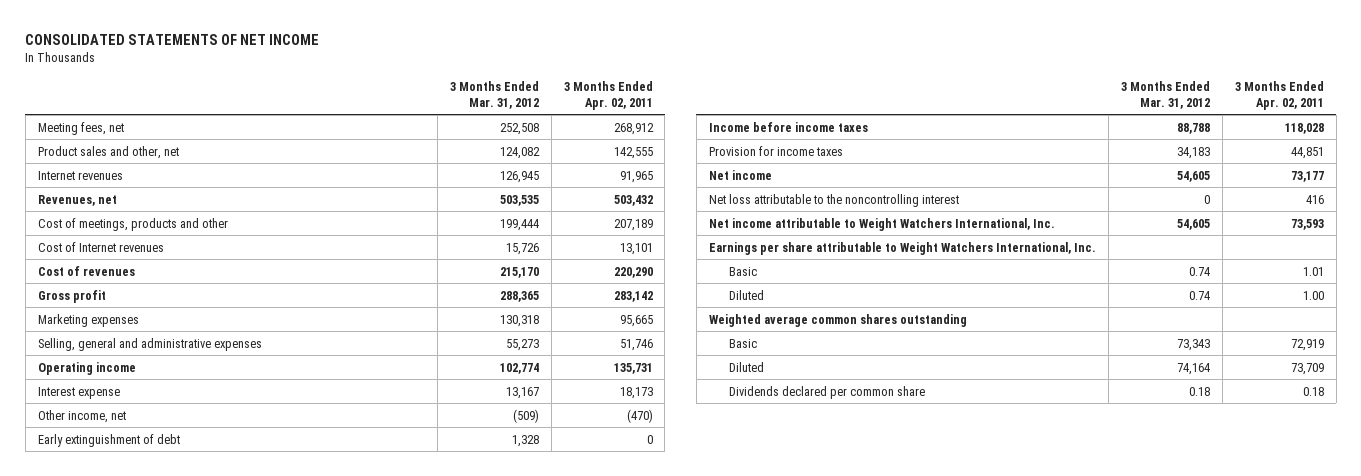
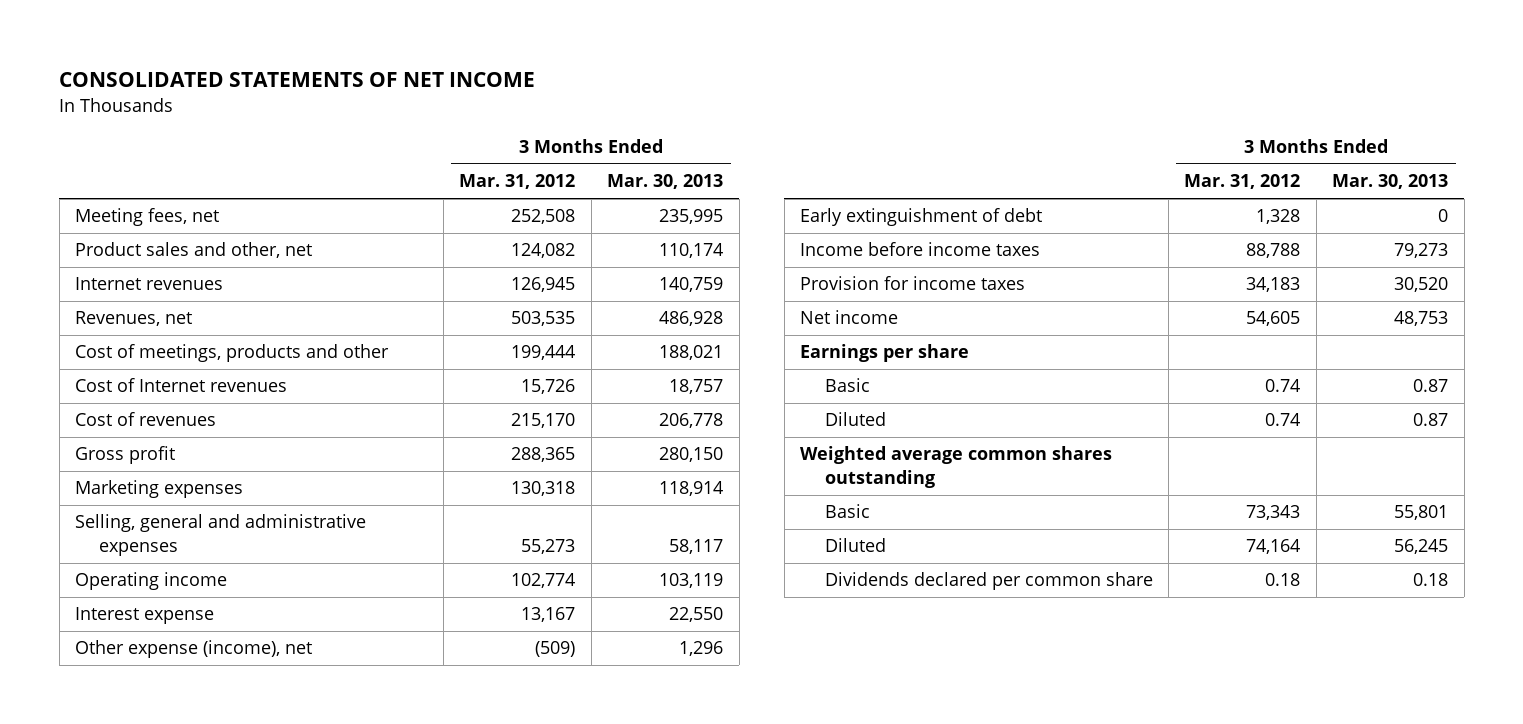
- | 3 Months Ended Mar. 31, 2012 | 3 Months Ended Apr. 02, 2011
+ | 3 Months Ended Mar. 31, 2012 | 3 Months Ended Mar. 30, 2013
- Other income, net | (509) | (470)
+ Other expense (income), net | (509) | 1,296
- Net loss attributable to the noncontrolling interest | 0 | 416
- Net income attributable to Weight Watchers International, Inc. | 54,605 | 73,593
- Earnings per share attributable to Weight Watchers International, Inc.
+ Earnings per share

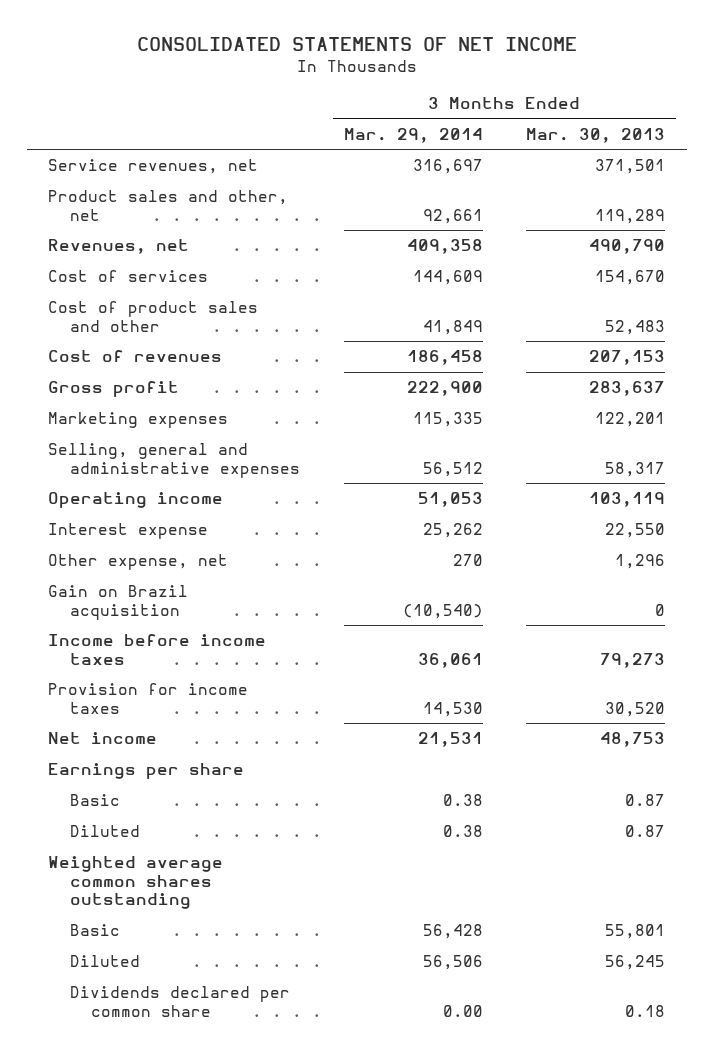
- | 3 Months Ended Mar. 31, 2012 | 3 Months Ended Mar. 30, 2013
+ | 3 Months Ended Mar. 29, 2014 | 3 Months Ended Mar. 30, 2013
- Meeting fees, net | 252,508 | 235,995
- Product sales and other, net | 124,082 | 110,174
- Internet revenues | 126,945 | 140,759
- Revenues, net | 503,535 | 486,928
- Cost of meetings, products and other | 199,444 | 188,021
- Cost of Internet revenues | 15,726 | 18,757
- Cost of revenues | 215,170 | 206,778
- Gross profit | 288,365 | 280,150
- Marketing expenses | 130,318 | 118,914
- Selling, general and administrative expenses | 55,273 | 58,117
+ Service revenues, net | 316,697 | 371,501
+ Product sales and other, net | 92,661 | 119,289
+ Revenues, net | 409,358 | 490,790
+ Cost of services | 144,609 | 154,670
+ Cost of product sales and other | 41,849 | 52,483
+ Cost of revenues | 186,458 | 207,153
+ Gross profit | 222,900 | 283,637
+ Marketing expenses | 115,335 | 122,201
+ Selling, general and administrative expenses | 56,512 | 58,317
- Other expense (income), net | (509) | 1,296
- Early extinguishment of debt | 1,328 | 0
+ Other expense, net | 270 | 1,296
+ Gain on Brazil acquisition | (10,540) | 0

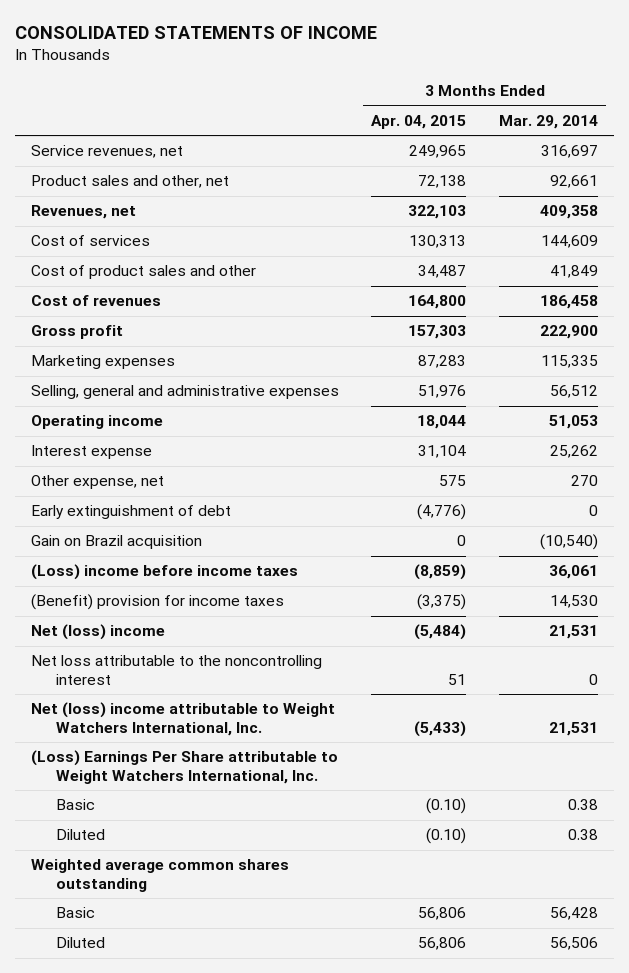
- CONSOLIDATED STATEMENTS OF NET INCOME
+ CONSOLIDATED STATEMENTS OF INCOME
- | 3 Months Ended Mar. 29, 2014 | 3 Months Ended Mar. 30, 2013
+ | 3 Months Ended Apr. 04, 2015 | 3 Months Ended Mar. 29, 2014
+ Early extinguishment of debt | (4,776) | 0
- Income before income taxes | 36,061 | 79,273
- Provision for income taxes | 14,530 | 30,520
- Net income | 21,531 | 48,753
- Earnings per share
+ (Loss) income before income taxes | (8,859) | 36,061
+ (Benefit) provision for income taxes | (3,375) | 14,530
+ Net (loss) income | (5,484) | 21,531
+ Net loss attributable to the noncontrolling interest | 51 | 0
+ Net (loss) income attributable to Weight Watchers International, Inc. | (5,433) | 21,531
+ (Loss) Earnings Per Share attributable to Weight Watchers International, Inc.
- Dividends declared per common share | 0.00 | 0.18

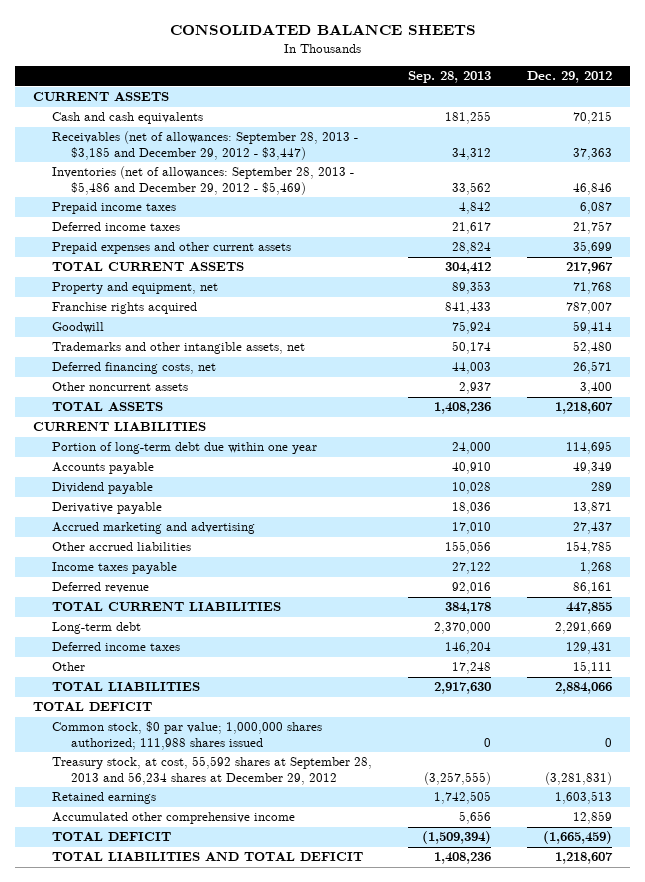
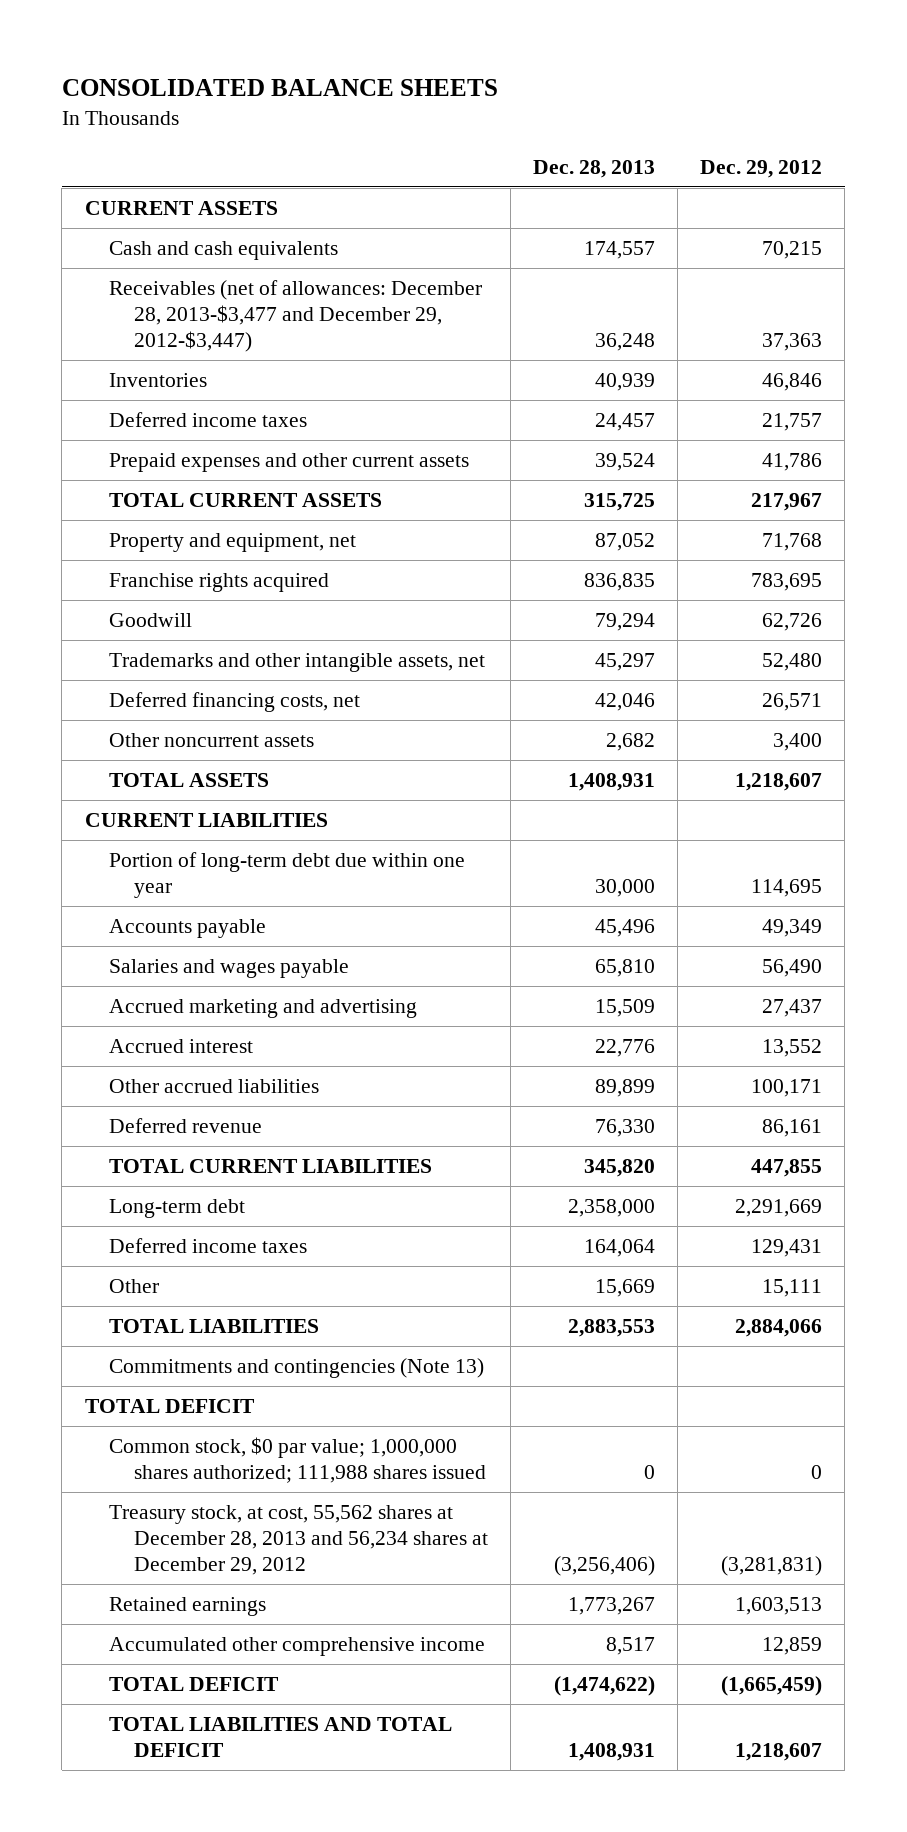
- | Sep. 28, 2013 | Dec. 29, 2012
+ | Dec. 28, 2013 | Dec. 29, 2012
- Receivables (net of allowances: September 28, 2013 - $3,185 and December 29, 2012 - $3,447) | 34,312 | 37,363
- Inventories (net of allowances: September 28, 2013 - $5,486 and December 29, 2012 - $5,469) | 33,562 | 46,846
- Prepaid income taxes | 4,842 | 6,087
+ Receivables (net of allowances: December 28, 2013-$3,477 and December 29, 2012-$3,447) | 36,248 | 37,363
+ Inventories | 40,939 | 46,846
- Prepaid expenses and other current assets | 28,824 | 35,699
+ Prepaid expenses and other current assets | 39,524 | 41,786
- Franchise rights acquired | 841,433 | 787,007
- Goodwill | 75,924 | 59,414
+ Franchise rights acquired | 836,835 | 783,695
+ Goodwill | 79,294 | 62,726
- Dividend payable | 10,028 | 289
- Derivative payable | 18,036 | 13,871
+ Salaries and wages payable | 65,810 | 56,490
- Other accrued liabilities | 155,056 | 154,785
- Income taxes payable | 27,122 | 1,268
+ Accrued interest | 22,776 | 13,552
+ Other accrued liabilities | 89,899 | 100,171
+ Commitments and contingencies (Note 13)
- Treasury stock, at cost, 55,592 shares at September 28, 2013 and 56,234 shares at December 29, 2012 | (3,257,555) | (3,281,831)
+ Treasury stock, at cost, 55,562 shares at December 28, 2013 and 56,234 shares at December 29, 2012 | (3,256,406) | (3,281,831)

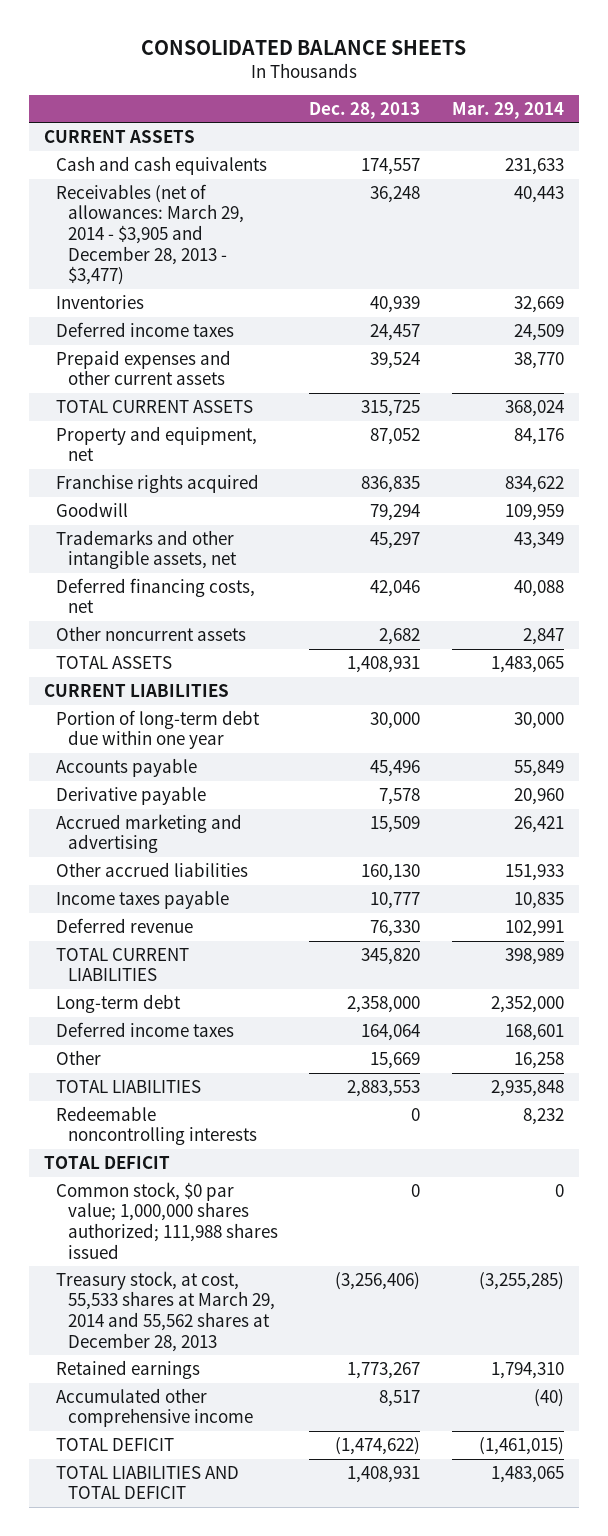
- | Dec. 28, 2013 | Dec. 29, 2012
+ | Dec. 28, 2013 | Mar. 29, 2014
- Receivables (net of allowances: December 28, 2013-$3,477 and December 29, 2012-$3,447) | 36,248 | 37,363
+ Receivables (net of allowances: March 29, 2014 - $3,905 and December 28, 2013 - $3,477) | 36,248 | 40,443
- Salaries and wages payable | 65,810 | 56,490
+ Derivative payable | 7,578 | 20,960
- Accrued interest | 22,776 | 13,552
- Other accrued liabilities | 89,899 | 100,171
+ Other accrued liabilities | 160,130 | 151,933
+ Income taxes payable | 10,777 | 10,835
- Commitments and contingencies (Note 13)
+ Redeemable noncontrolling interests | 0 | 8,232
- Treasury stock, at cost, 55,562 shares at December 28, 2013 and 56,234 shares at December 29, 2012 | (3,256,406) | (3,281,831)
+ Treasury stock, at cost, 55,533 shares at March 29, 2014 and 55,562 shares at December 28, 2013 | (3,256,406) | (3,255,285)

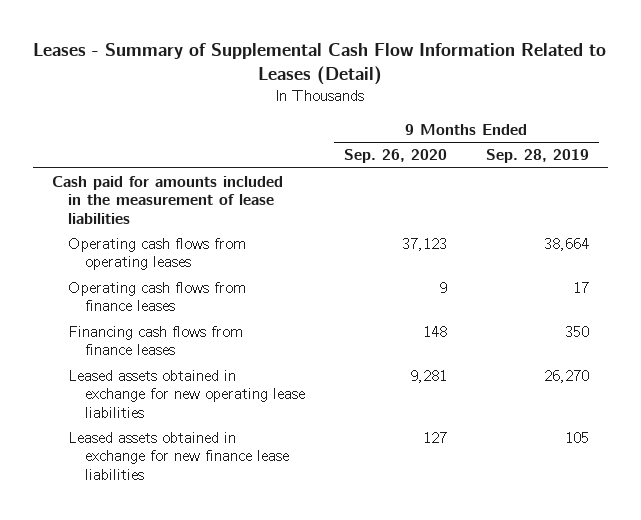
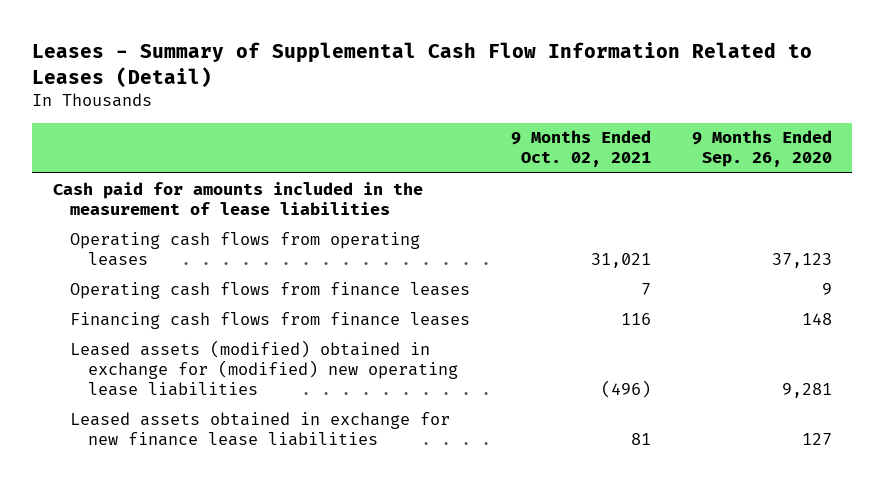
- | 9 Months Ended Sep. 26, 2020 | 9 Months Ended Sep. 28, 2019
+ | 9 Months Ended Oct. 02, 2021 | 9 Months Ended Sep. 26, 2020
- Leased assets obtained in exchange for new operating lease liabilities | 9,281 | 26,270
+ Leased assets (modified) obtained in exchange for (modified) new operating lease liabilities | (496) | 9,281

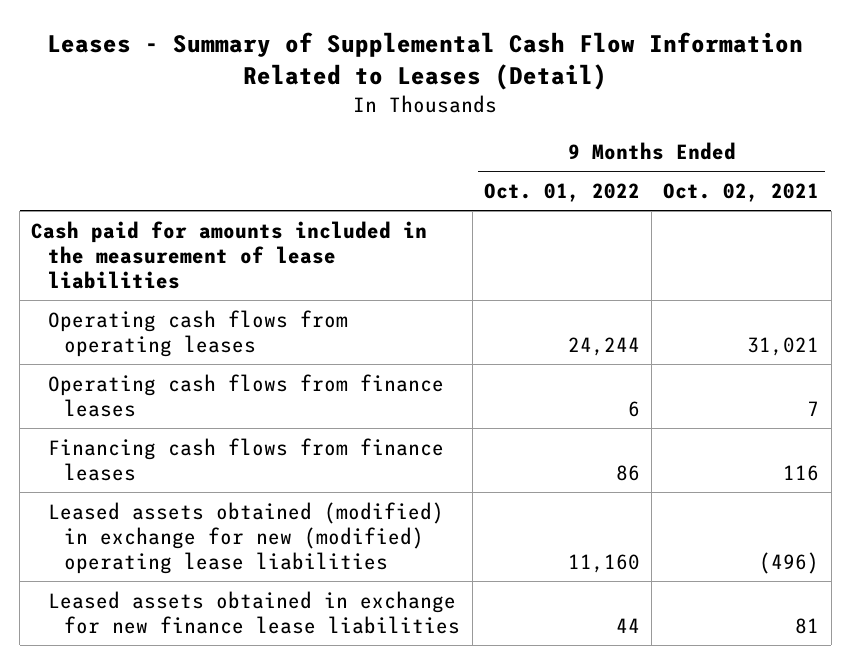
- | 9 Months Ended Oct. 02, 2021 | 9 Months Ended Sep. 26, 2020
+ | 9 Months Ended Oct. 01, 2022 | 9 Months Ended Oct. 02, 2021
- Leased assets (modified) obtained in exchange for (modified) new operating lease liabilities | (496) | 9,281
+ Leased assets obtained (modified) in exchange for new (modified) operating lease liabilities | 11,160 | (496)

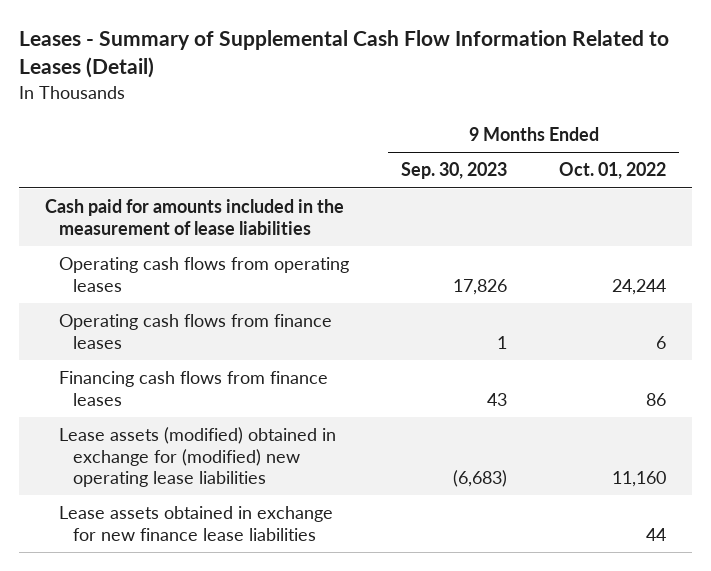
- | 9 Months Ended Oct. 01, 2022 | 9 Months Ended Oct. 02, 2021
+ | 9 Months Ended Sep. 30, 2023 | 9 Months Ended Oct. 01, 2022
- Leased assets obtained (modified) in exchange for new (modified) operating lease liabilities | 11,160 | (496)
- Leased assets obtained in exchange for new finance lease liabilities | 44 | 81
+ Lease assets (modified) obtained in exchange for (modified) new operating lease liabilities | (6,683) | 11,160
+ Lease assets obtained in exchange for new finance lease liabilities | | 44

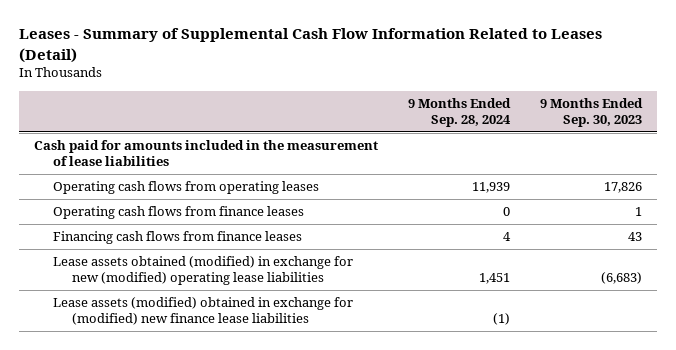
- | 9 Months Ended Sep. 30, 2023 | 9 Months Ended Oct. 01, 2022
+ | 9 Months Ended Sep. 28, 2024 | 9 Months Ended Sep. 30, 2023
- Lease assets (modified) obtained in exchange for (modified) new operating lease liabilities | (6,683) | 11,160
- Lease assets obtained in exchange for new finance lease liabilities | | 44
+ Lease assets obtained (modified) in exchange for new (modified) operating lease liabilities | 1,451 | (6,683)
+ Lease assets (modified) obtained in exchange for (modified) new finance lease liabilities | (1) |

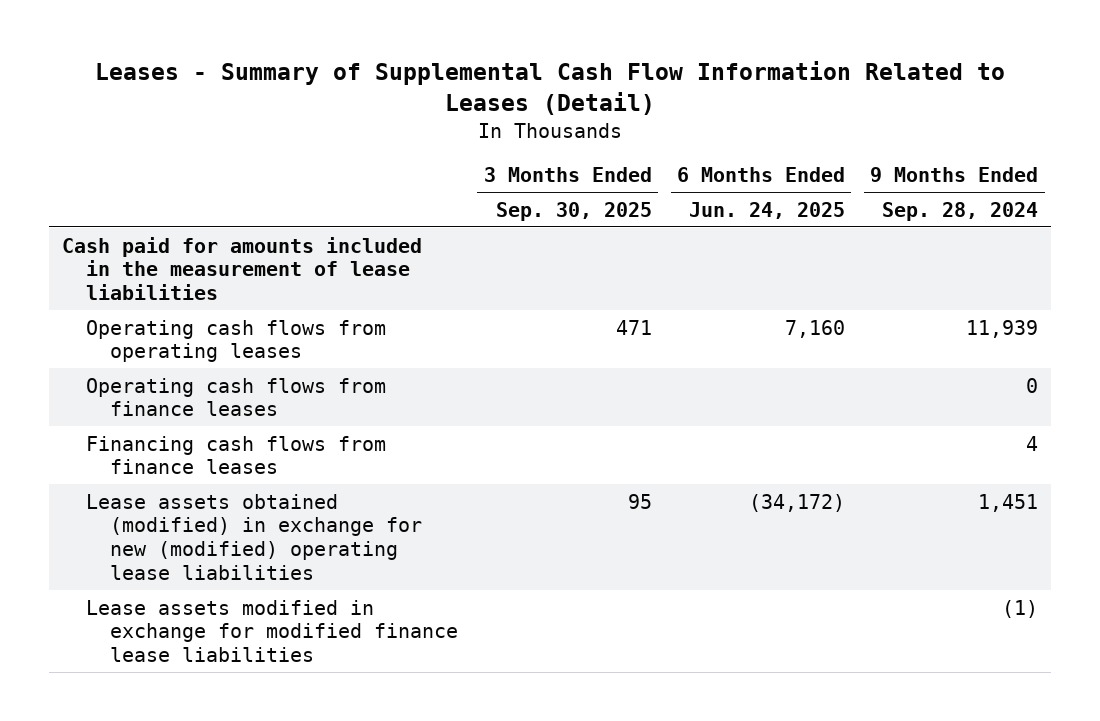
- | 9 Months Ended Sep. 28, 2024 | 9 Months Ended Sep. 30, 2023
+ | 3 Months Ended Sep. 30, 2025 | 6 Months Ended Jun. 24, 2025 | 9 Months Ended Sep. 28, 2024
- Lease assets (modified) obtained in exchange for (modified) new finance lease liabilities | (1) |
+ Lease assets modified in exchange for modified finance lease liabilities | | | (1)

